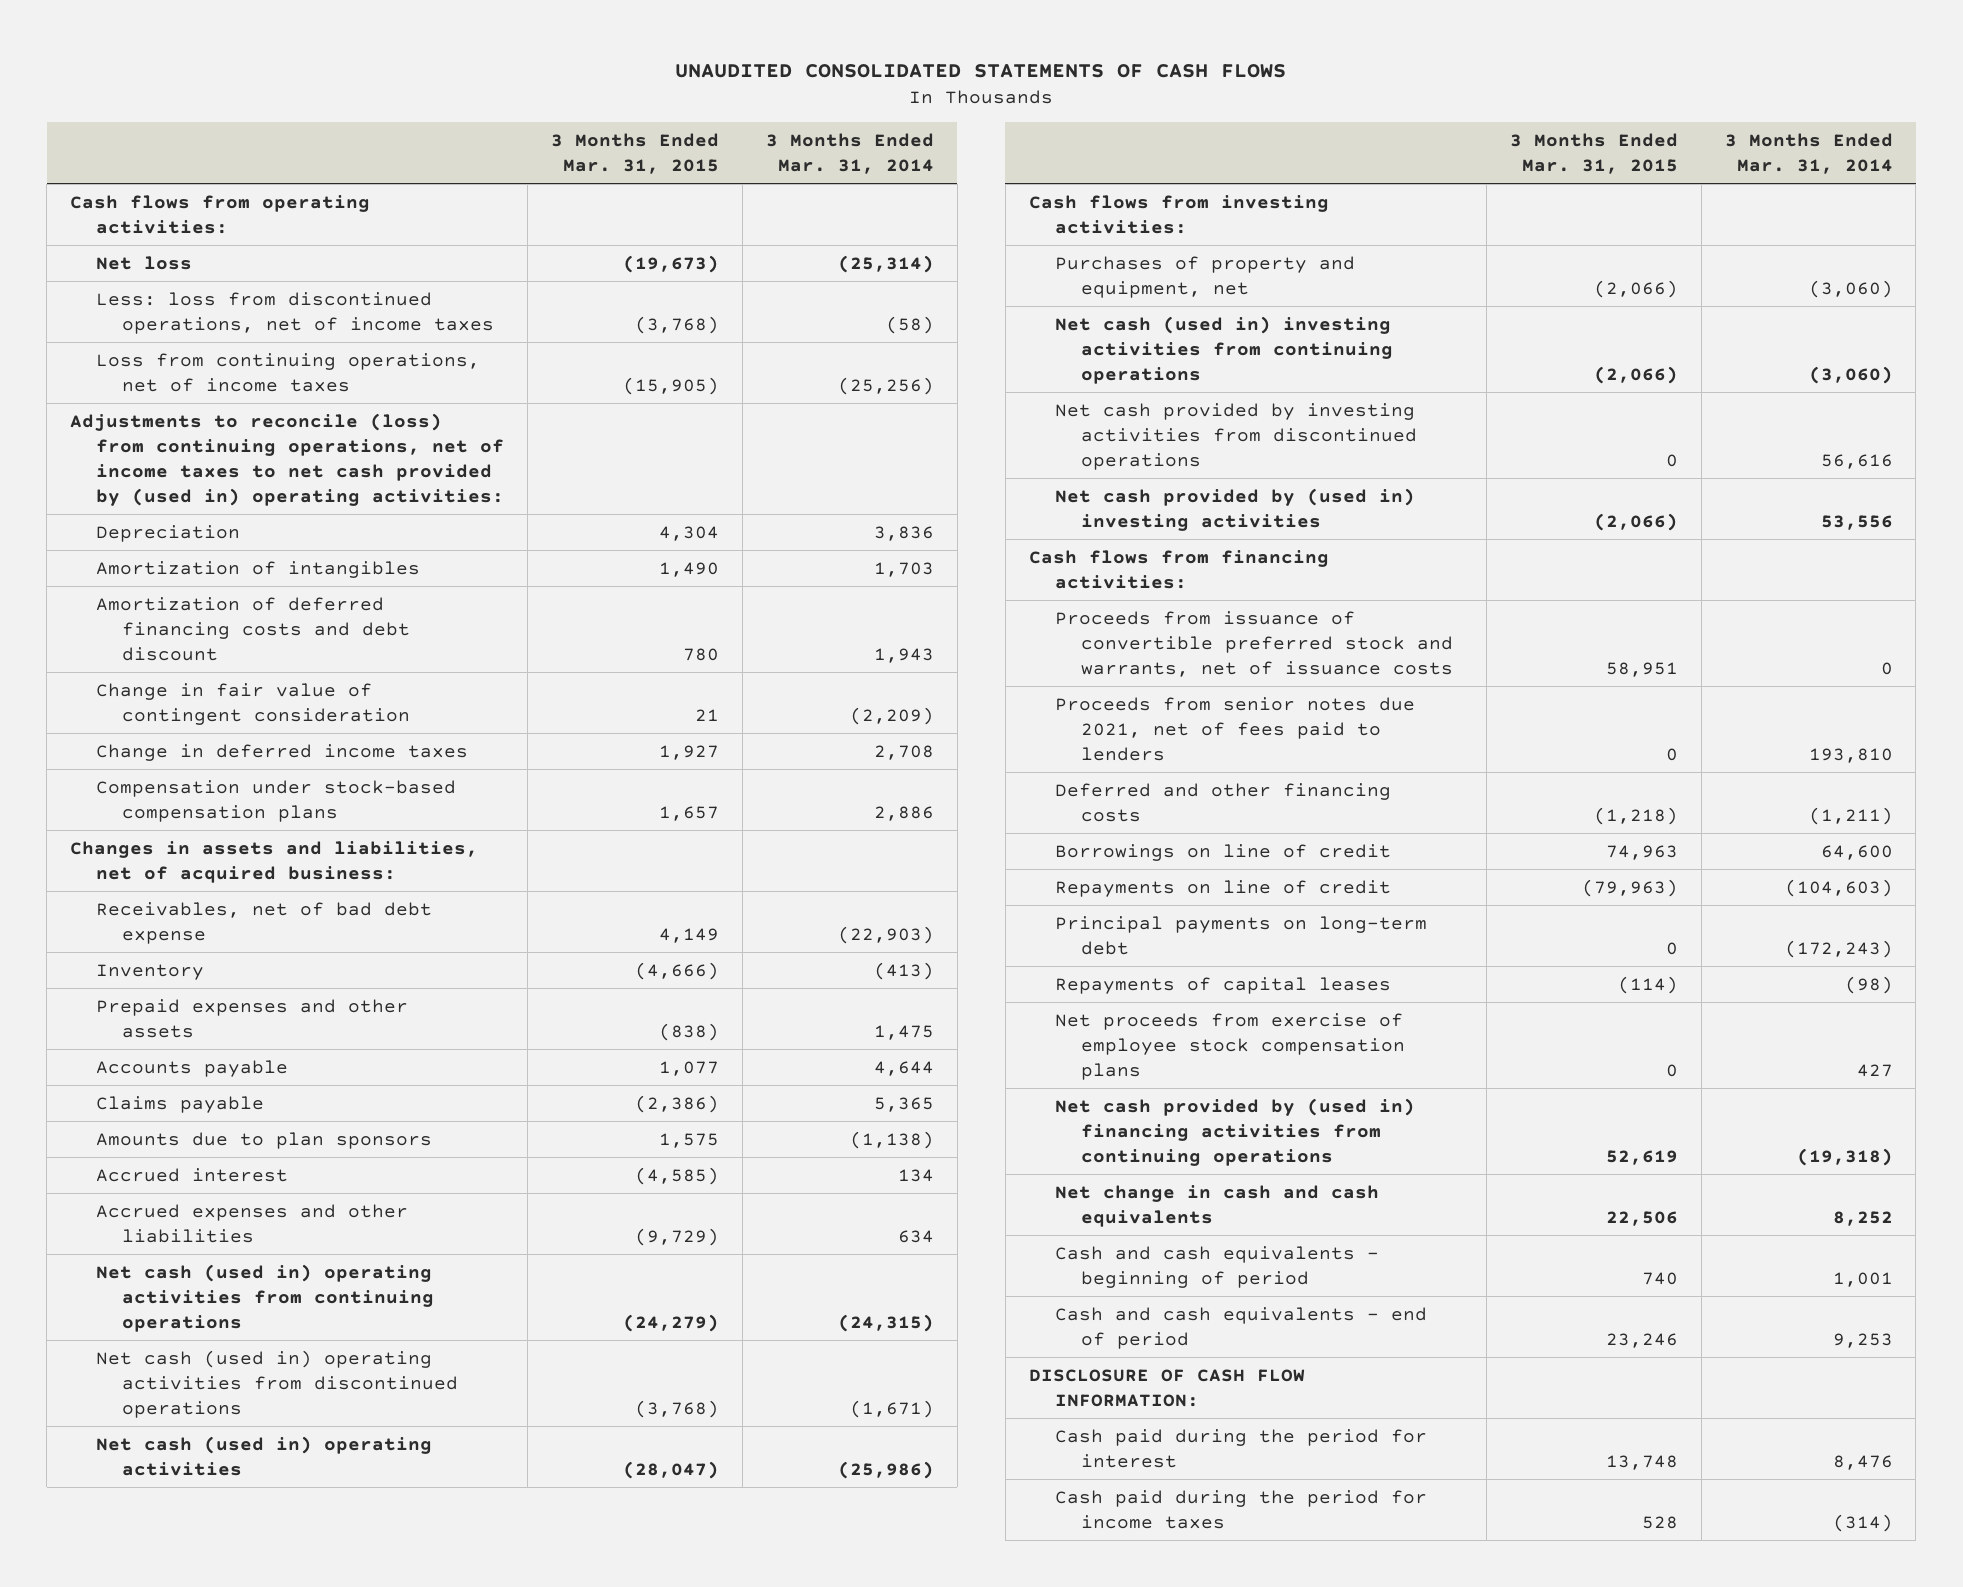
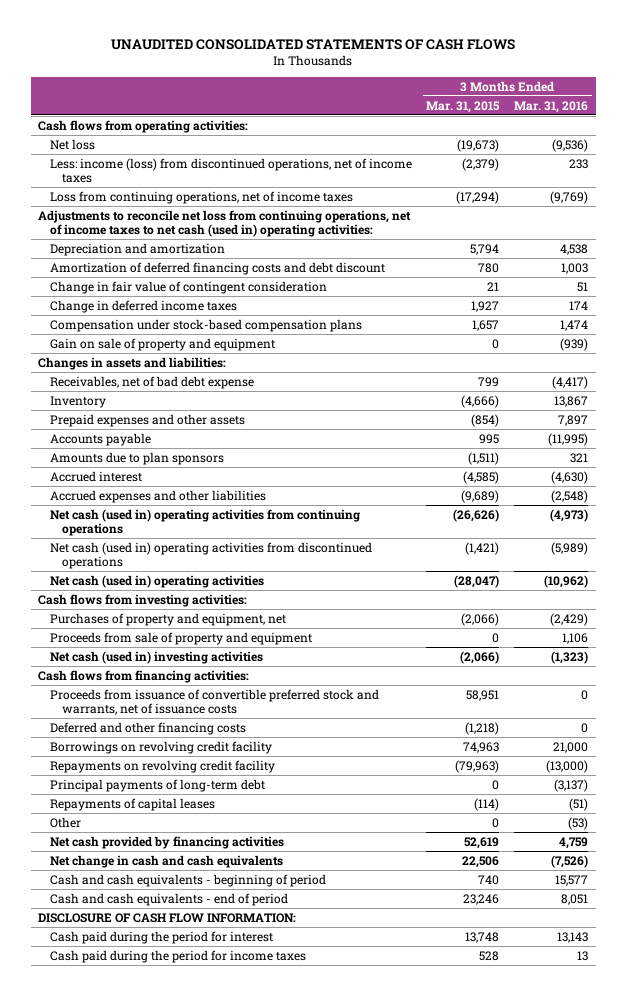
- | 3 Months Ended Mar. 31, 2015 | 3 Months Ended Mar. 31, 2014
+ | 3 Months Ended Mar. 31, 2015 | 3 Months Ended Mar. 31, 2016
- Less: loss from discontinued operations, net of income taxes | (3,768) | (58)
- Loss from continuing operations, net of income taxes | (15,905) | (25,256)
- Adjustments to reconcile (loss) from continuing operations, net of income taxes to net cash provided by (used in) operating activities:
- Depreciation | 4,304 | 3,836
- Amortization of intangibles | 1,490 | 1,703
+ Less: income (loss) from discontinued operations, net of income taxes | (2,379) | 233
+ Loss from continuing operations, net of income taxes | (17,294) | (9,769)
+ Adjustments to reconcile net loss from continuing operations, net of income taxes to net cash (used in) operating activities:
+ Depreciation and amortization | 5,794 | 4,538
- Changes in assets and liabilities, net of acquired business:
- Receivables, net of bad debt expense | 4,149 | (22,903)
+ Gain on sale of property and equipment | 0 | (939)
+ Changes in assets and liabilities:
+ Receivables, net of bad debt expense | 799 | (4,417)
- Prepaid expenses and other assets | (838) | 1,475
- Accounts payable | 1,077 | 4,644
- Claims payable | (2,386) | 5,365
- Amounts due to plan sponsors | 1,575 | (1,138)
+ Prepaid expenses and other assets | (854) | 7,897
+ Accounts payable | 995 | (11,995)
+ Amounts due to plan sponsors | (1,511) | 321
- Accrued expenses and other liabilities | (9,729) | 634
- Net cash (used in) operating activities from continuing operations | (24,279) | (24,315)
- Net cash (used in) operating activities from discontinued operations | (3,768) | (1,671)
+ Accrued expenses and other liabilities | (9,689) | (2,548)
+ Net cash (used in) operating activities from continuing operations | (26,626) | (4,973)
+ Net cash (used in) operating activities from discontinued operations | (1,421) | (5,989)
- Net cash (used in) investing activities from continuing operations | (2,066) | (3,060)
- Net cash provided by investing activities from discontinued operations | 0 | 56,616
- Net cash provided by (used in) investing activities | (2,066) | 53,556
+ Proceeds from sale of property and equipment | 0 | 1,106
+ Net cash (used in) investing activities | (2,066) | (1,323)
- Proceeds from senior notes due 2021, net of fees paid to lenders | 0 | 193,810
- Borrowings on line of credit | 74,963 | 64,600
- Repayments on line of credit | (79,963) | (104,603)
- Principal payments on long-term debt | 0 | (172,243)
+ Borrowings on revolving credit facility | 74,963 | 21,000
+ Repayments on revolving credit facility | (79,963) | (13,000)
+ Principal payments of long-term debt | 0 | (3,137)
- Net proceeds from exercise of employee stock compensation plans | 0 | 427
- Net cash provided by (used in) financing activities from continuing operations | 52,619 | (19,318)
+ Other | 0 | (53)
+ Net cash provided by financing activities | 52,619 | 4,759

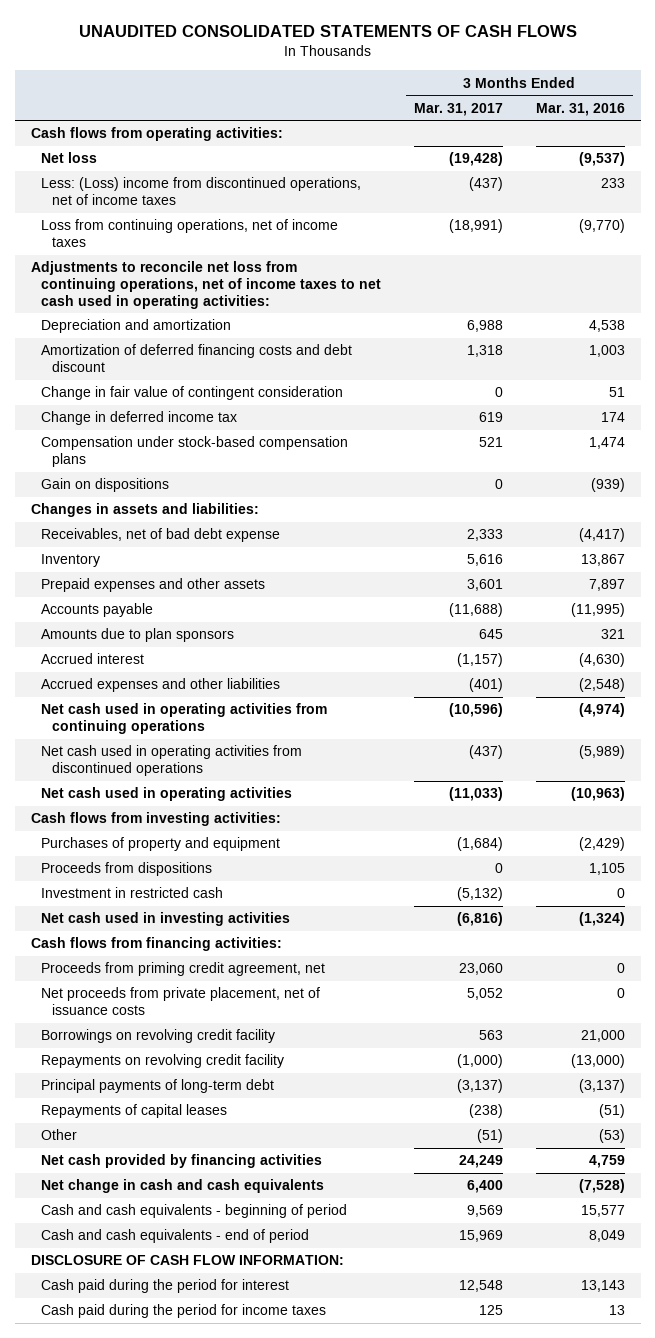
- | 3 Months Ended Mar. 31, 2015 | 3 Months Ended Mar. 31, 2016
+ | 3 Months Ended Mar. 31, 2017 | 3 Months Ended Mar. 31, 2016
- Net loss | (19,673) | (9,536)
- Less: income (loss) from discontinued operations, net of income taxes | (2,379) | 233
- Loss from continuing operations, net of income taxes | (17,294) | (9,769)
- Adjustments to reconcile net loss from continuing operations, net of income taxes to net cash (used in) operating activities:
+ Net loss | (19,428) | (9,537)
+ Less: (Loss) income from discontinued operations, net of income taxes | (437) | 233
+ Loss from continuing operations, net of income taxes | (18,991) | (9,770)
+ Adjustments to reconcile net loss from continuing operations, net of income taxes to net cash used in operating activities:
- Change in deferred income taxes | 1,927 | 174
+ Change in deferred income tax | 619 | 174
- Gain on sale of property and equipment | 0 | (939)
+ Gain on dispositions | 0 | (939)
- Net cash (used in) operating activities from continuing operations | (26,626) | (4,973)
- Net cash (used in) operating activities from discontinued operations | (1,421) | (5,989)
- Net cash (used in) operating activities | (28,047) | (10,962)
+ Net cash used in operating activities from continuing operations | (10,596) | (4,974)
+ Net cash used in operating activities from discontinued operations | (437) | (5,989)
+ Net cash used in operating activities | (11,033) | (10,963)
- Purchases of property and equipment, net | (2,066) | (2,429)
- Proceeds from sale of property and equipment | 0 | 1,106
- Net cash (used in) investing activities | (2,066) | (1,323)
+ Purchases of property and equipment | (1,684) | (2,429)
+ Proceeds from dispositions | 0 | 1,105
+ Investment in restricted cash | (5,132) | 0
+ Net cash used in investing activities | (6,816) | (1,324)
- Proceeds from issuance of convertible preferred stock and warrants, net of issuance costs | 58,951 | 0
- Deferred and other financing costs | (1,218) | 0
+ Proceeds from priming credit agreement, net | 23,060 | 0
+ Net proceeds from private placement, net of issuance costs | 5,052 | 0
- Net change in cash and cash equivalents | 22,506 | (7,526)
+ Net change in cash and cash equivalents | 6,400 | (7,528)
- Cash and cash equivalents - end of period | 23,246 | 8,051
+ Cash and cash equivalents - end of period | 15,969 | 8,049

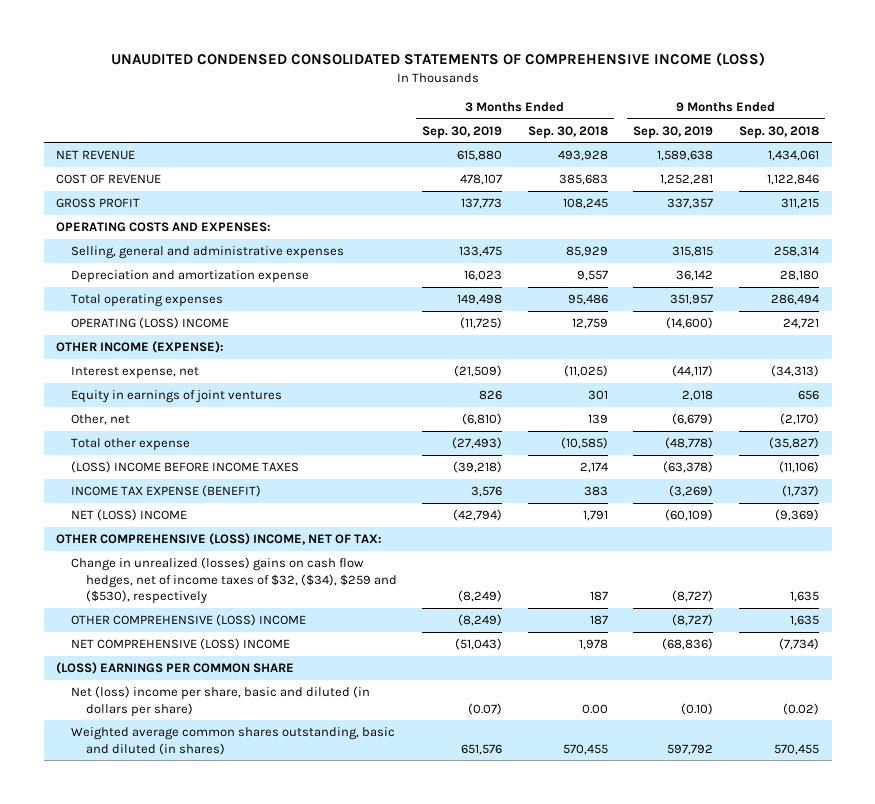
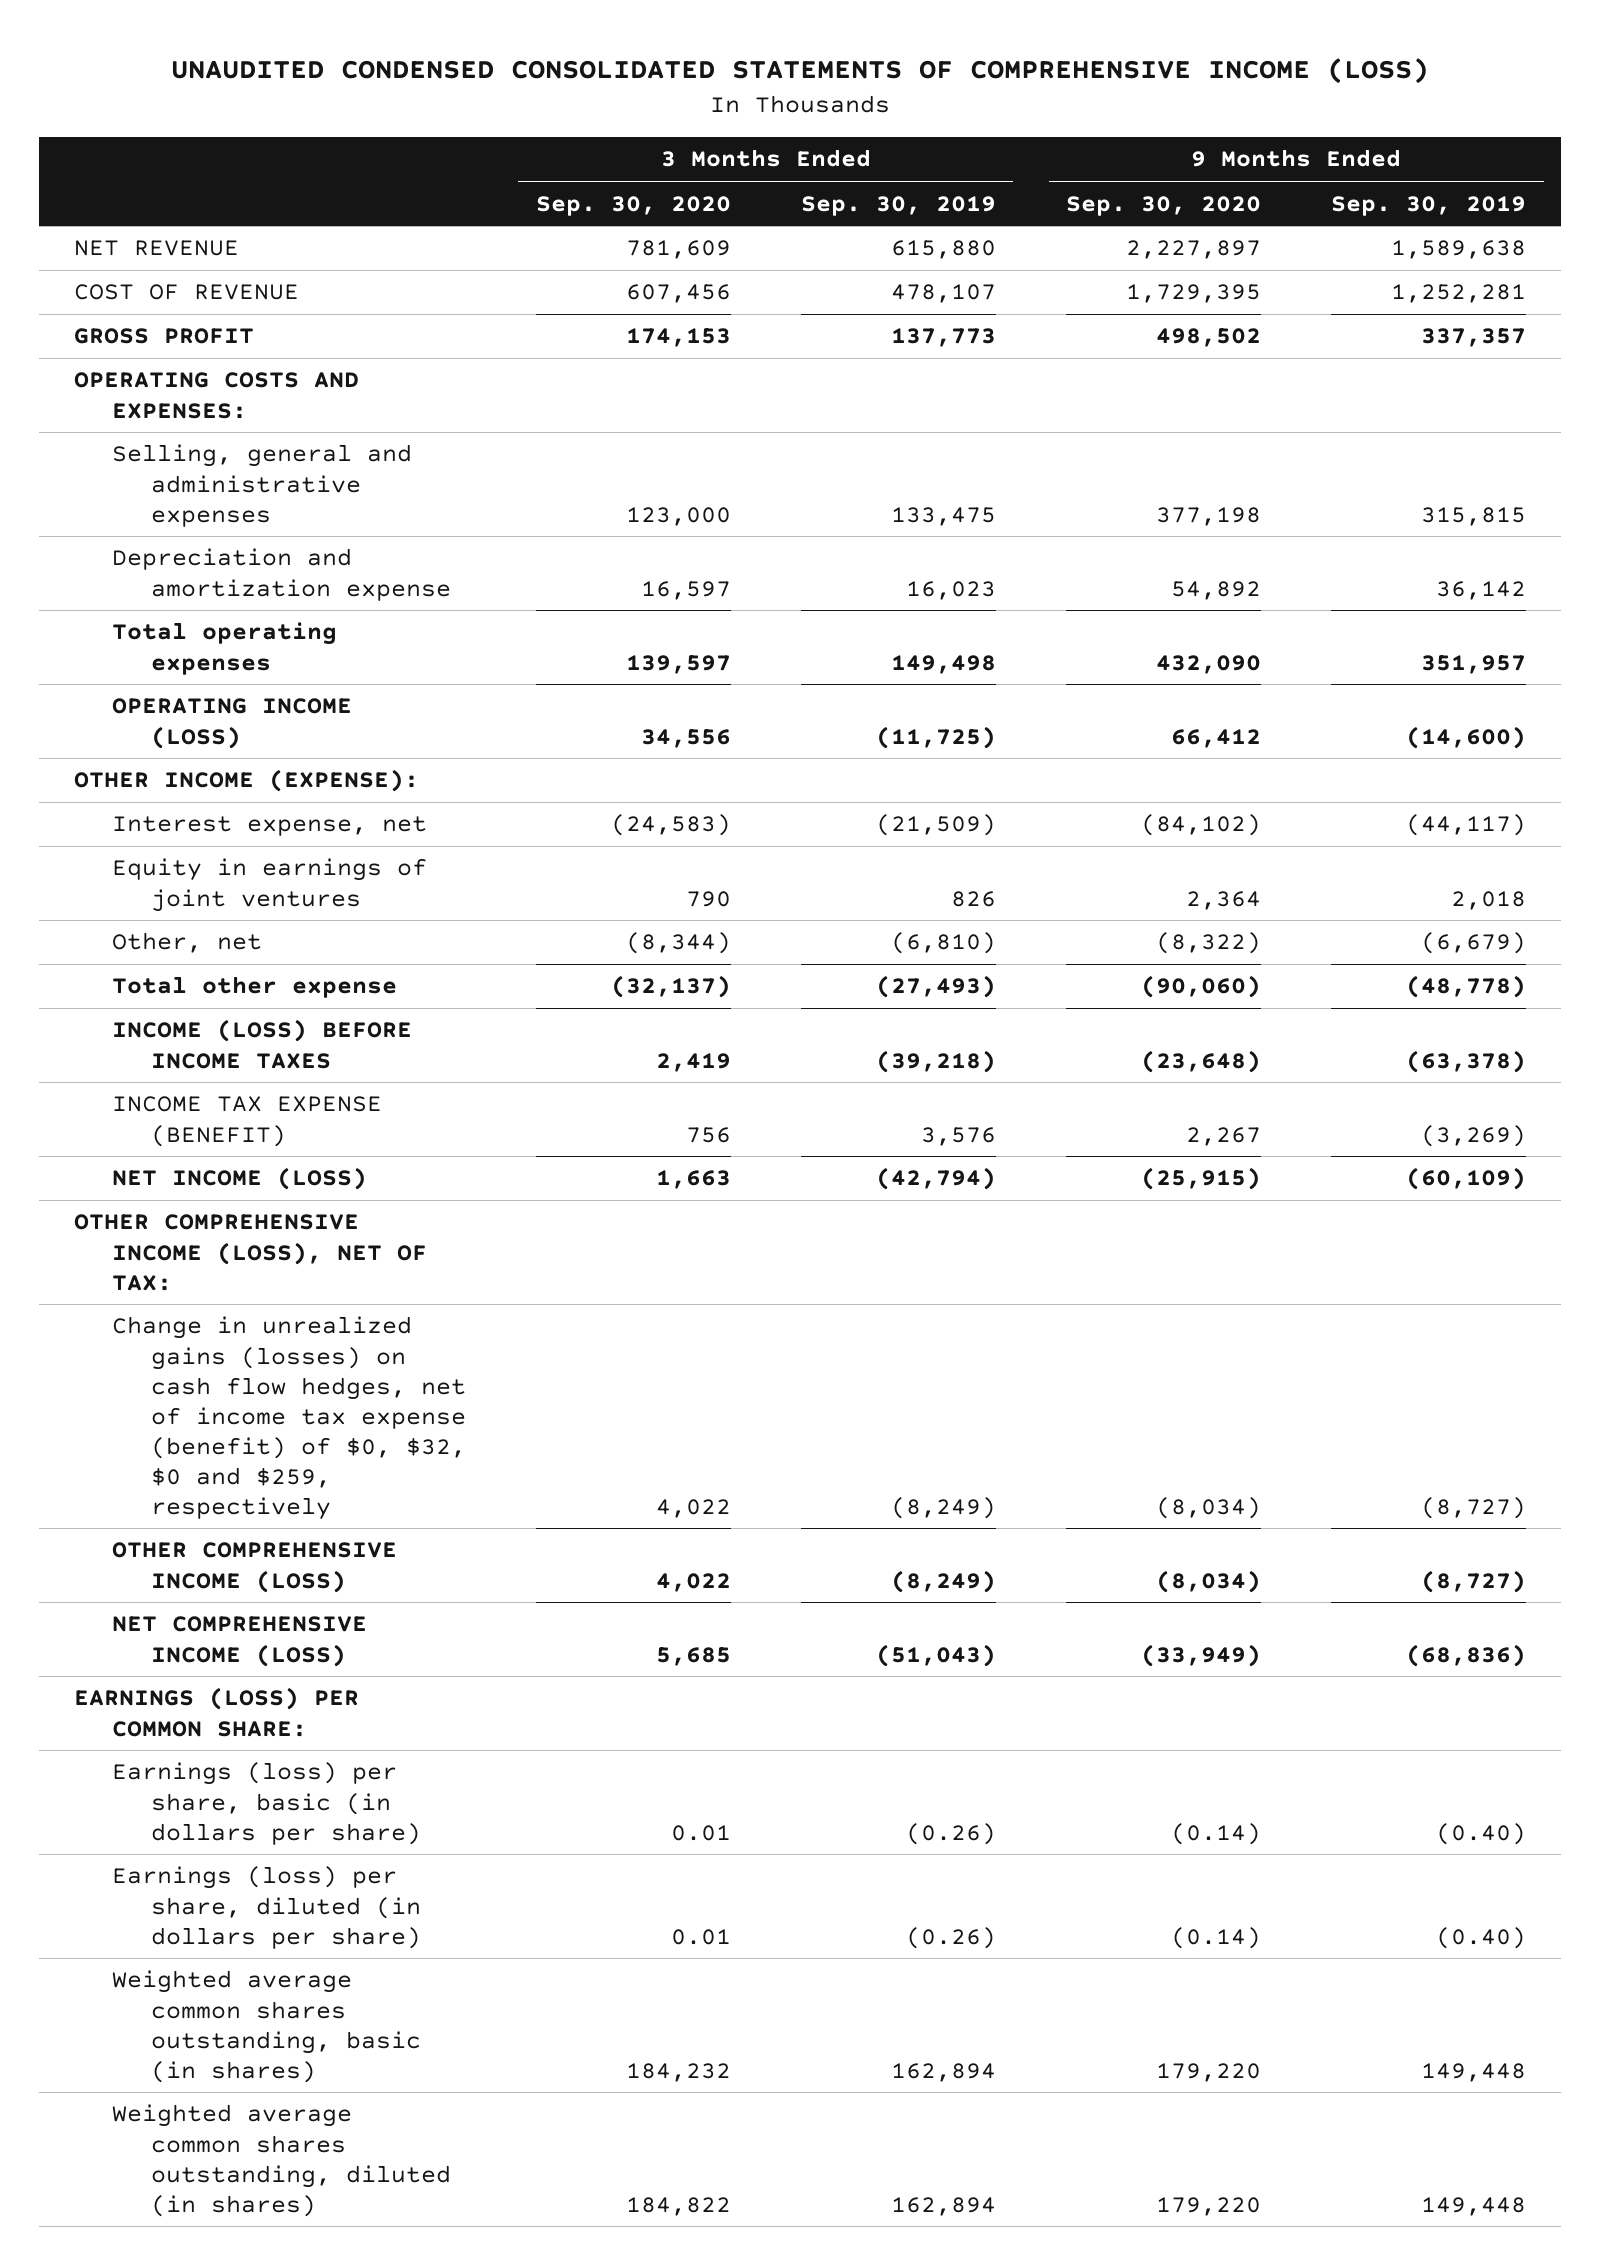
- | 3 Months Ended Sep. 30, 2019 | 3 Months Ended Sep. 30, 2018 | 9 Months Ended Sep. 30, 2019 | 9 Months Ended Sep. 30, 2018
+ | 3 Months Ended Sep. 30, 2020 | 3 Months Ended Sep. 30, 2019 | 9 Months Ended Sep. 30, 2020 | 9 Months Ended Sep. 30, 2019
- OPERATING (LOSS) INCOME | (11,725) | 12,759 | (14,600) | 24,721
+ OPERATING INCOME (LOSS) | 34,556 | (11,725) | 66,412 | (14,600)
- (LOSS) INCOME BEFORE INCOME TAXES | (39,218) | 2,174 | (63,378) | (11,106)
+ INCOME (LOSS) BEFORE INCOME TAXES | 2,419 | (39,218) | (23,648) | (63,378)
- NET (LOSS) INCOME | (42,794) | 1,791 | (60,109) | (9,369)
- OTHER COMPREHENSIVE (LOSS) INCOME, NET OF TAX:
- Change in unrealized (losses) gains on cash flow hedges, net of income taxes of $32, ($34), $259 and ($530), respectively | (8,249) | 187 | (8,727) | 1,635
- OTHER COMPREHENSIVE (LOSS) INCOME | (8,249) | 187 | (8,727) | 1,635
- NET COMPREHENSIVE (LOSS) INCOME | (51,043) | 1,978 | (68,836) | (7,734)
- (LOSS) EARNINGS PER COMMON SHARE
- Net (loss) income per share, basic and diluted (in dollars per share) | (0.07) | 0.00 | (0.10) | (0.02)
- Weighted average common shares outstanding, basic and diluted (in shares) | 651,576 | 570,455 | 597,792 | 570,455
+ NET INCOME (LOSS) | 1,663 | (42,794) | (25,915) | (60,109)
+ OTHER COMPREHENSIVE INCOME (LOSS), NET OF TAX:
+ Change in unrealized gains (losses) on cash flow hedges, net of income tax expense (benefit) of $0, $32, $0 and $259, respectively | 4,022 | (8,249) | (8,034) | (8,727)
+ OTHER COMPREHENSIVE INCOME (LOSS) | 4,022 | (8,249) | (8,034) | (8,727)
+ NET COMPREHENSIVE INCOME (LOSS) | 5,685 | (51,043) | (33,949) | (68,836)
+ EARNINGS (LOSS) PER COMMON SHARE:
+ Earnings (loss) per share, basic (in dollars per share) | 0.01 | (0.26) | (0.14) | (0.40)
+ Earnings (loss) per share, diluted (in dollars per share) | 0.01 | (0.26) | (0.14) | (0.40)
+ Weighted average common shares outstanding, basic (in shares) | 184,232 | 162,894 | 179,220 | 149,448
+ Weighted average common shares outstanding, diluted (in shares) | 184,822 | 162,894 | 179,220 | 149,448

